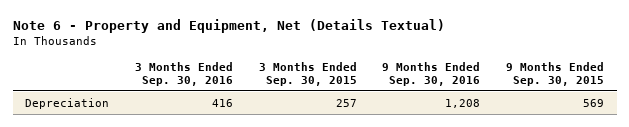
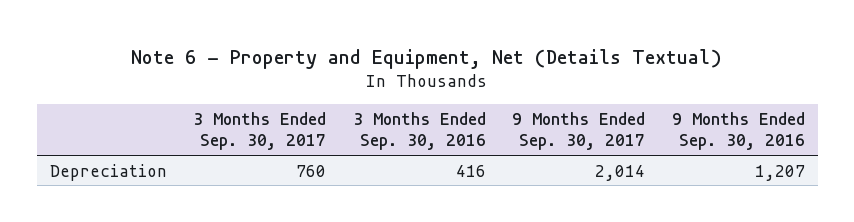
- | 3 Months Ended Sep. 30, 2016 | 3 Months Ended Sep. 30, 2015 | 9 Months Ended Sep. 30, 2016 | 9 Months Ended Sep. 30, 2015
+ | 3 Months Ended Sep. 30, 2017 | 3 Months Ended Sep. 30, 2016 | 9 Months Ended Sep. 30, 2017 | 9 Months Ended Sep. 30, 2016
- Depreciation | 416 | 257 | 1,208 | 569
+ Depreciation | 760 | 416 | 2,014 | 1,207

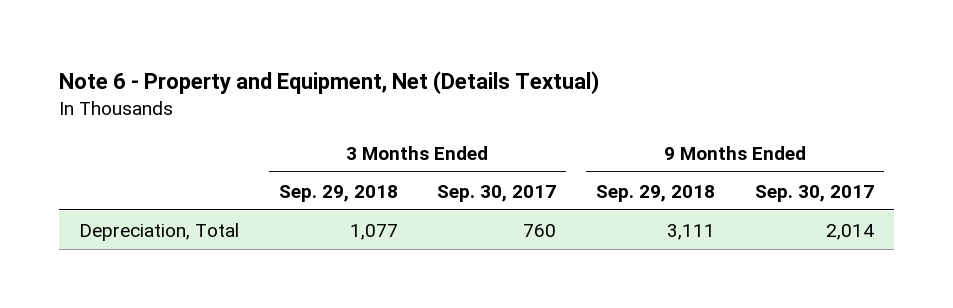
- | 3 Months Ended Sep. 30, 2017 | 3 Months Ended Sep. 30, 2016 | 9 Months Ended Sep. 30, 2017 | 9 Months Ended Sep. 30, 2016
+ | 3 Months Ended Sep. 29, 2018 | 3 Months Ended Sep. 30, 2017 | 9 Months Ended Sep. 29, 2018 | 9 Months Ended Sep. 30, 2017
- Depreciation | 760 | 416 | 2,014 | 1,207
+ Depreciation, Total | 1,077 | 760 | 3,111 | 2,014

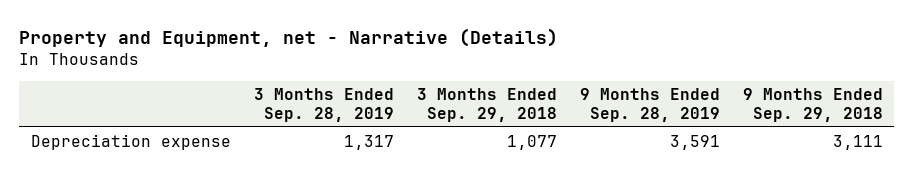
- Note 6 - Property and Equipment, Net (Details Textual)
+ Property and Equipment, net - Narrative (Details)
- | 3 Months Ended Sep. 29, 2018 | 3 Months Ended Sep. 30, 2017 | 9 Months Ended Sep. 29, 2018 | 9 Months Ended Sep. 30, 2017
+ | 3 Months Ended Sep. 28, 2019 | 3 Months Ended Sep. 29, 2018 | 9 Months Ended Sep. 28, 2019 | 9 Months Ended Sep. 29, 2018
- Depreciation, Total | 1,077 | 760 | 3,111 | 2,014
+ Depreciation expense | 1,317 | 1,077 | 3,591 | 3,111

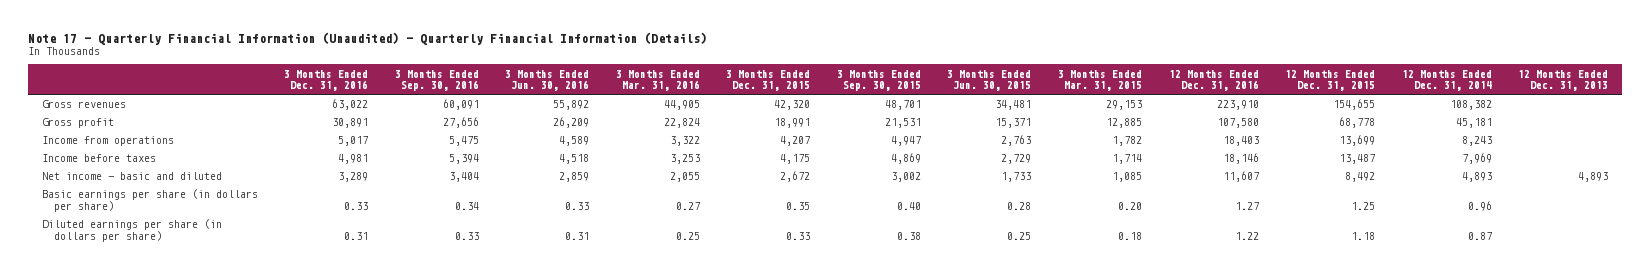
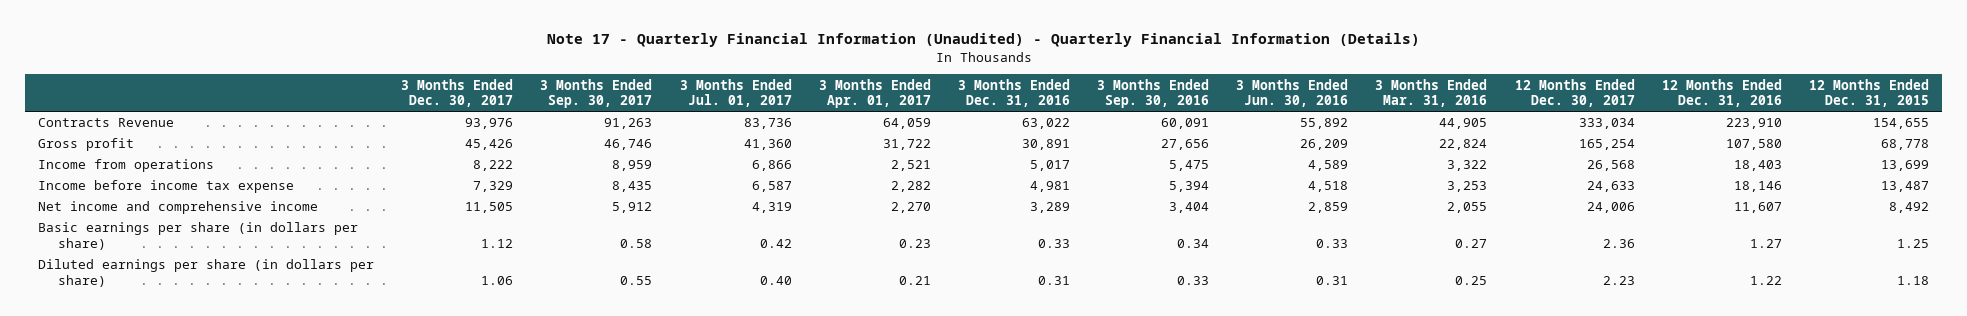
- | 3 Months Ended Dec. 31, 2016 | 3 Months Ended Sep. 30, 2016 | 3 Months Ended Jun. 30, 2016 | 3 Months Ended Mar. 31, 2016 | 3 Months Ended Dec. 31, 2015 | 3 Months Ended Sep. 30, 2015 | 3 Months Ended Jun. 30, 2015 | 3 Months Ended Mar. 31, 2015 | 12 Months Ended Dec. 31, 2016 | 12 Months Ended Dec. 31, 2015 | 12 Months Ended Dec. 31, 2014 | 12 Months Ended Dec. 31, 2013
+ | 3 Months Ended Dec. 30, 2017 | 3 Months Ended Sep. 30, 2017 | 3 Months Ended Jul. 01, 2017 | 3 Months Ended Apr. 01, 2017 | 3 Months Ended Dec. 31, 2016 | 3 Months Ended Sep. 30, 2016 | 3 Months Ended Jun. 30, 2016 | 3 Months Ended Mar. 31, 2016 | 12 Months Ended Dec. 30, 2017 | 12 Months Ended Dec. 31, 2016 | 12 Months Ended Dec. 31, 2015
- Gross revenues | 63,022 | 60,091 | 55,892 | 44,905 | 42,320 | 48,701 | 34,481 | 29,153 | 223,910 | 154,655 | 108,382 |
+ Contracts Revenue | 93,976 | 91,263 | 83,736 | 64,059 | 63,022 | 60,091 | 55,892 | 44,905 | 333,034 | 223,910 | 154,655
- Income before taxes | 4,981 | 5,394 | 4,518 | 3,253 | 4,175 | 4,869 | 2,729 | 1,714 | 18,146 | 13,487 | 7,969 |
- Net income - basic and diluted | 3,289 | 3,404 | 2,859 | 2,055 | 2,672 | 3,002 | 1,733 | 1,085 | 11,607 | 8,492 | 4,893 | 4,893
+ Income before income tax expense | 7,329 | 8,435 | 6,587 | 2,282 | 4,981 | 5,394 | 4,518 | 3,253 | 24,633 | 18,146 | 13,487
+ Net income and comprehensive income | 11,505 | 5,912 | 4,319 | 2,270 | 3,289 | 3,404 | 2,859 | 2,055 | 24,006 | 11,607 | 8,492

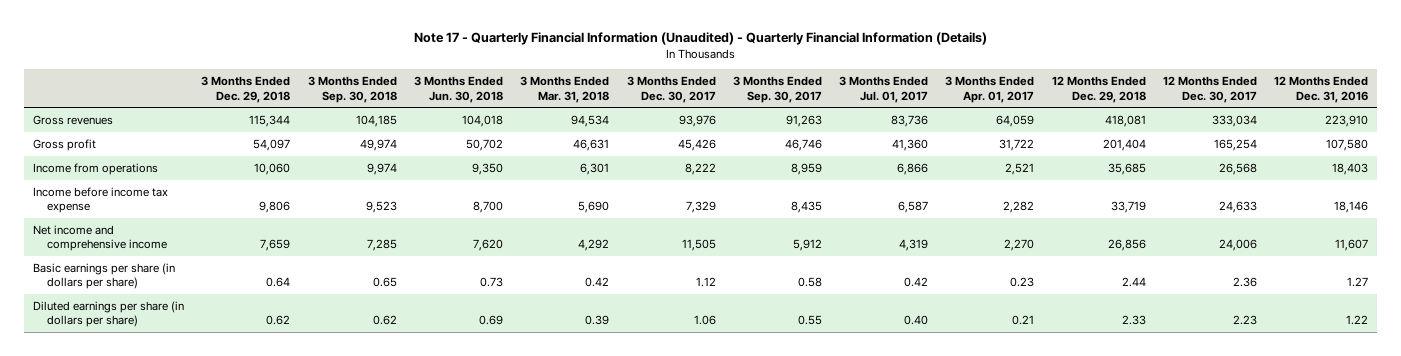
- | 3 Months Ended Dec. 30, 2017 | 3 Months Ended Sep. 30, 2017 | 3 Months Ended Jul. 01, 2017 | 3 Months Ended Apr. 01, 2017 | 3 Months Ended Dec. 31, 2016 | 3 Months Ended Sep. 30, 2016 | 3 Months Ended Jun. 30, 2016 | 3 Months Ended Mar. 31, 2016 | 12 Months Ended Dec. 30, 2017 | 12 Months Ended Dec. 31, 2016 | 12 Months Ended Dec. 31, 2015
+ | 3 Months Ended Dec. 29, 2018 | 3 Months Ended Sep. 30, 2018 | 3 Months Ended Jun. 30, 2018 | 3 Months Ended Mar. 31, 2018 | 3 Months Ended Dec. 30, 2017 | 3 Months Ended Sep. 30, 2017 | 3 Months Ended Jul. 01, 2017 | 3 Months Ended Apr. 01, 2017 | 12 Months Ended Dec. 29, 2018 | 12 Months Ended Dec. 30, 2017 | 12 Months Ended Dec. 31, 2016
- Contracts Revenue | 93,976 | 91,263 | 83,736 | 64,059 | 63,022 | 60,091 | 55,892 | 44,905 | 333,034 | 223,910 | 154,655
+ Gross revenues | 115,344 | 104,185 | 104,018 | 94,534 | 93,976 | 91,263 | 83,736 | 64,059 | 418,081 | 333,034 | 223,910

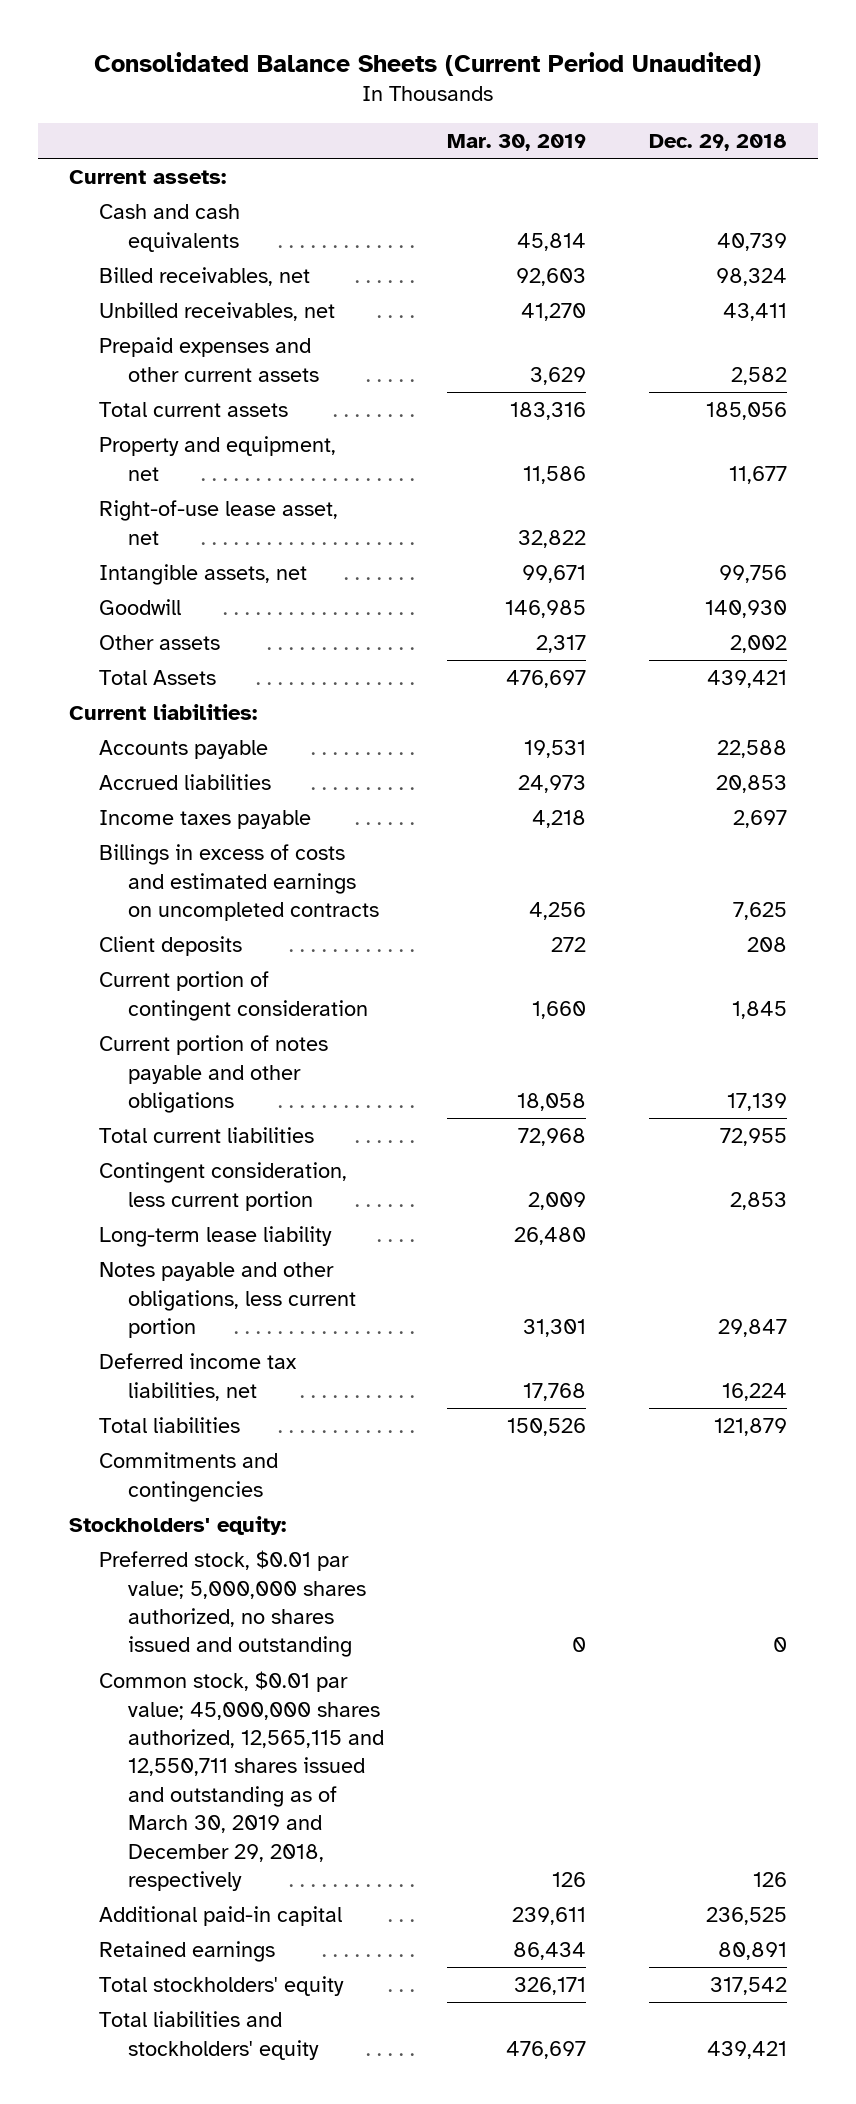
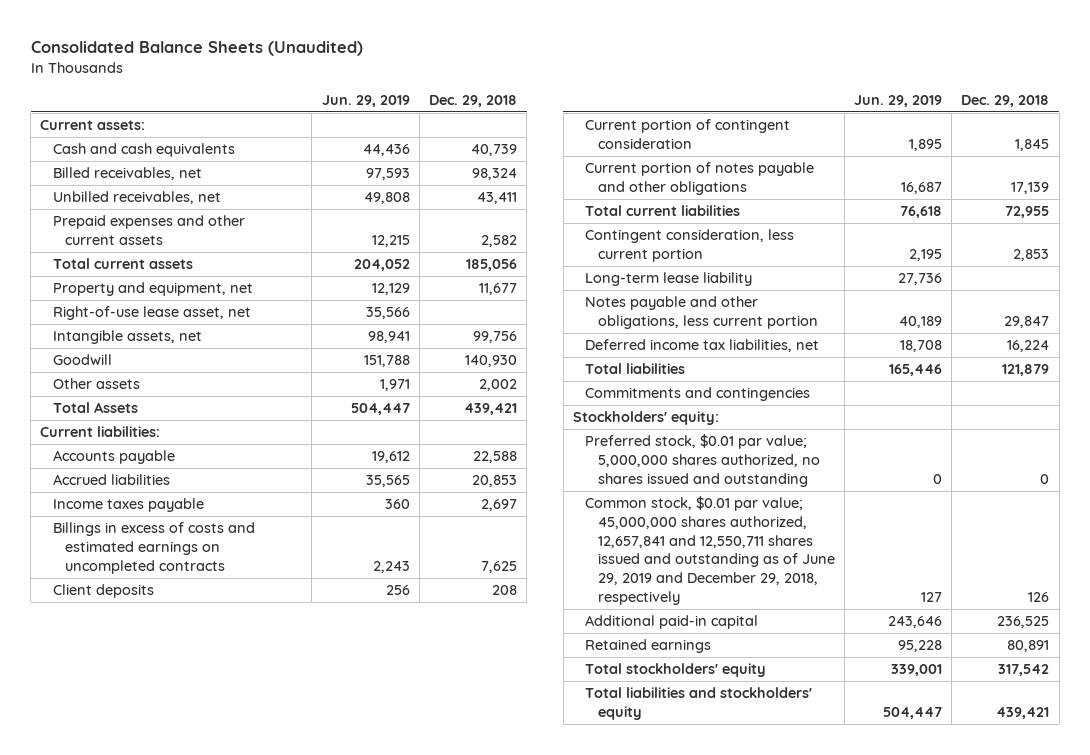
- Consolidated Balance Sheets (Current Period Unaudited)
+ Consolidated Balance Sheets (Unaudited)
- | Mar. 30, 2019 | Dec. 29, 2018
+ | Jun. 29, 2019 | Dec. 29, 2018
- Common stock, $0.01 par value; 45,000,000 shares authorized, 12,565,115 and 12,550,711 shares issued and outstanding as of March 30, 2019 and December 29, 2018, respectively | 126 | 126
+ Common stock, $0.01 par value; 45,000,000 shares authorized, 12,657,841 and 12,550,711 shares issued and outstanding as of June 29, 2019 and December 29, 2018, respectively | 127 | 126

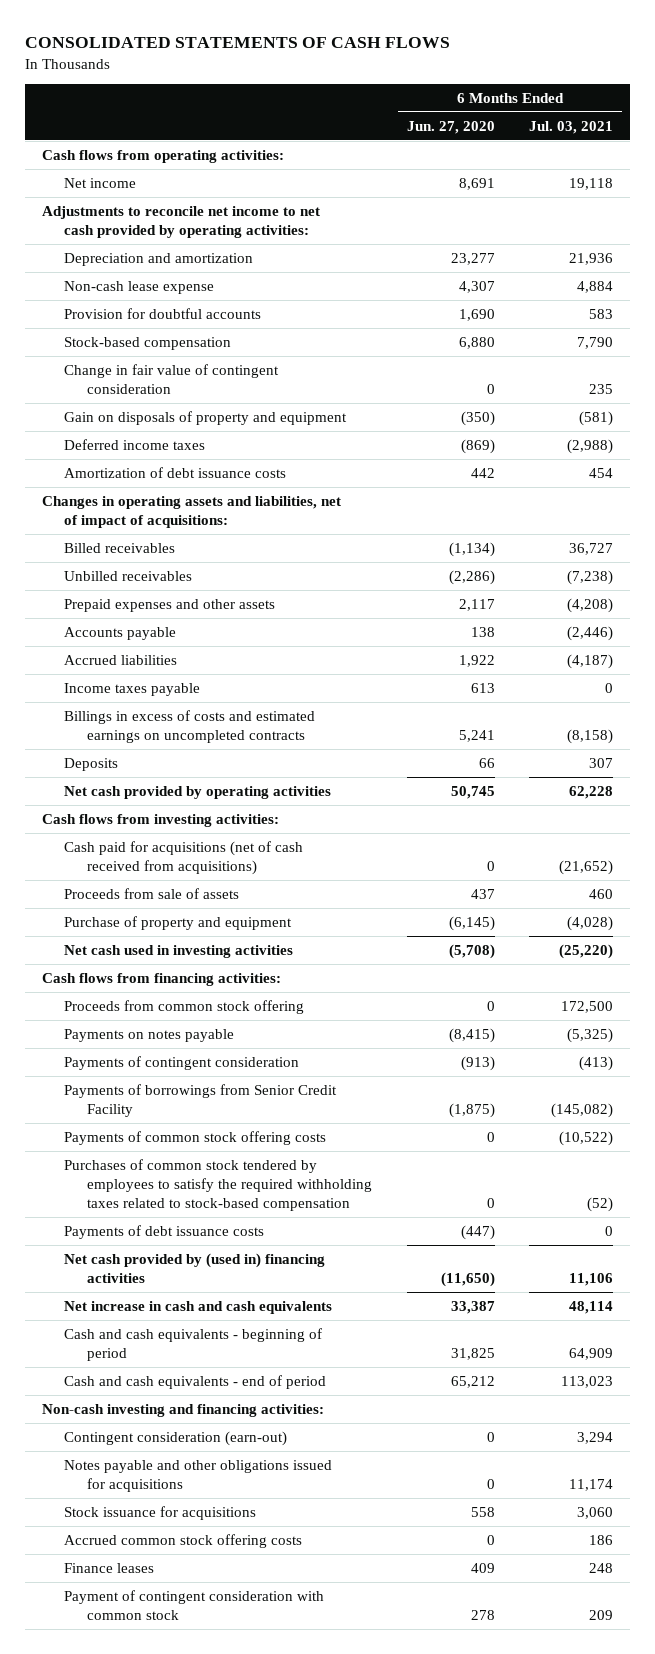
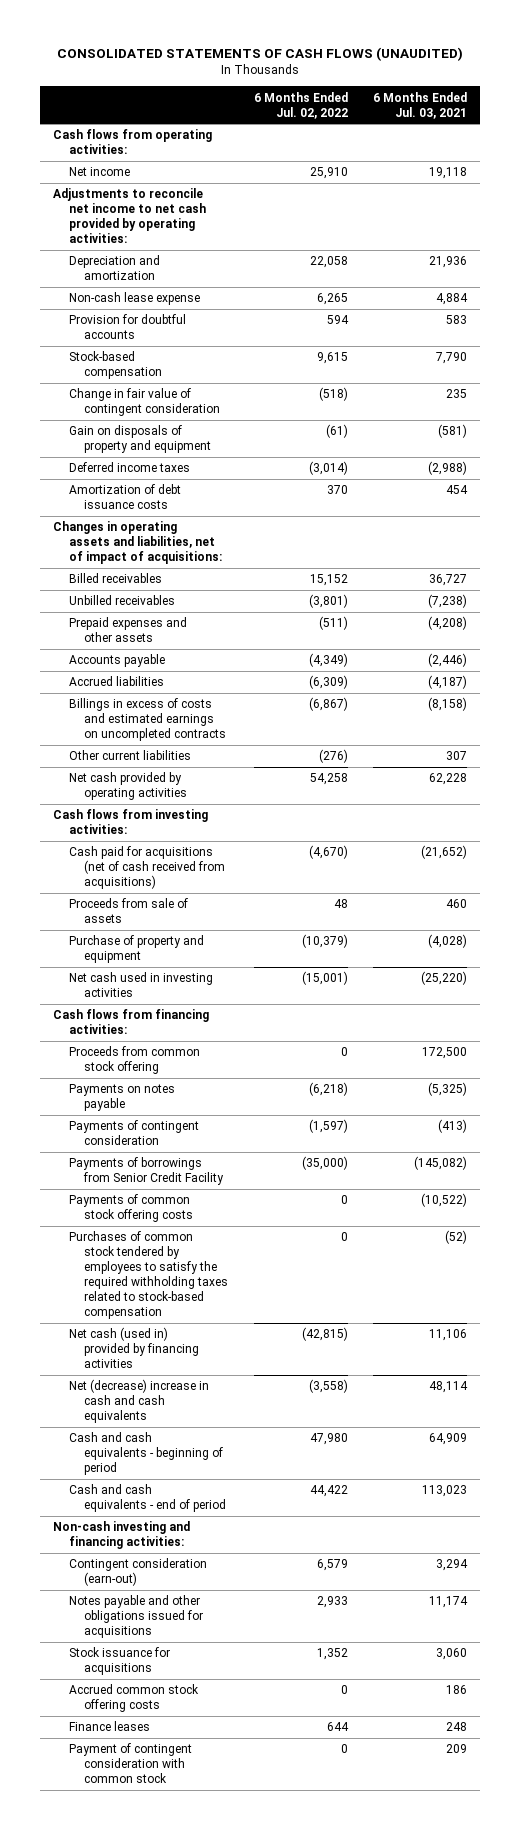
- CONSOLIDATED STATEMENTS OF CASH FLOWS
+ CONSOLIDATED STATEMENTS OF CASH FLOWS (UNAUDITED)
- | 6 Months Ended Jun. 27, 2020 | 6 Months Ended Jul. 03, 2021
+ | 6 Months Ended Jul. 02, 2022 | 6 Months Ended Jul. 03, 2021
- Income taxes payable | 613 | 0
- Deposits | 66 | 307
+ Other current liabilities | (276) | 307
- Payments of debt issuance costs | (447) | 0
- Net cash provided by (used in) financing activities | (11,650) | 11,106
- Net increase in cash and cash equivalents | 33,387 | 48,114
+ Net cash (used in) provided by financing activities | (42,815) | 11,106
+ Net (decrease) increase in cash and cash equivalents | (3,558) | 48,114

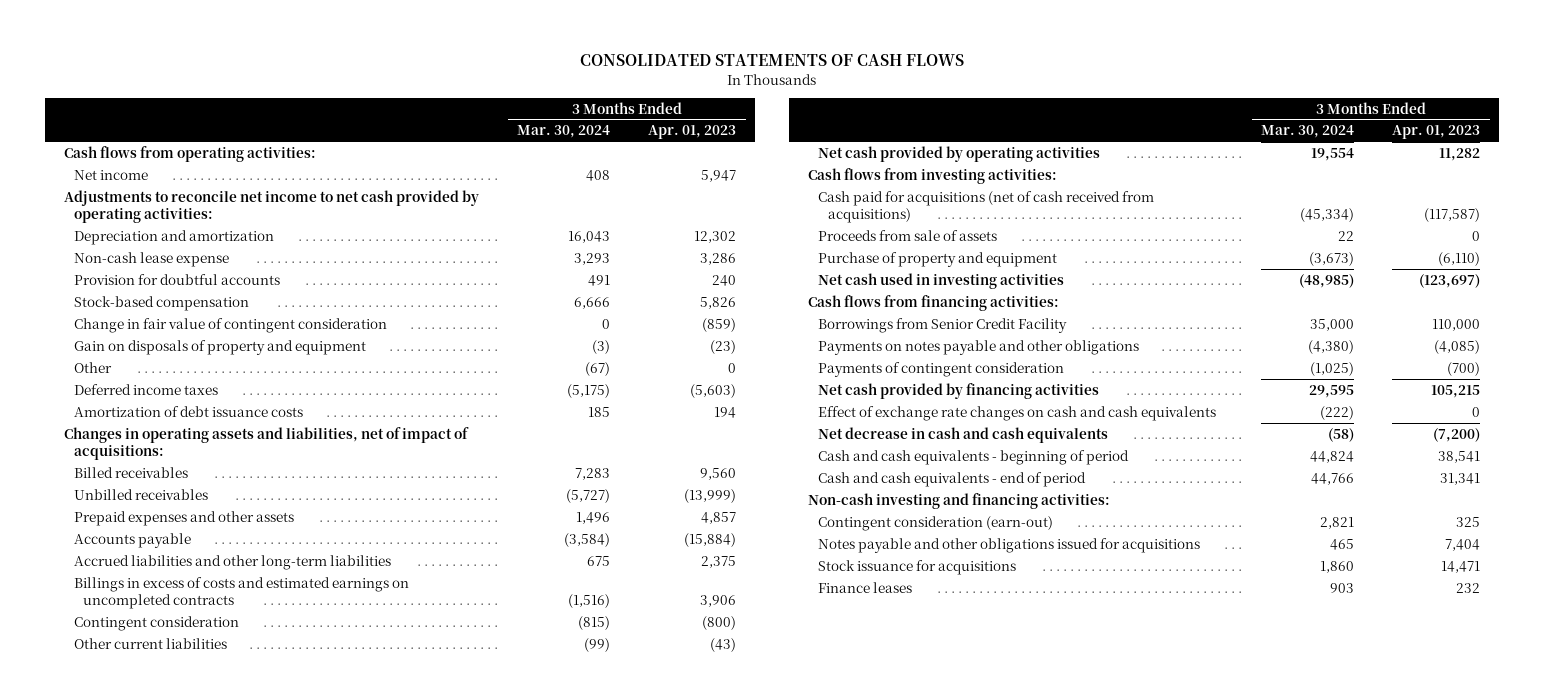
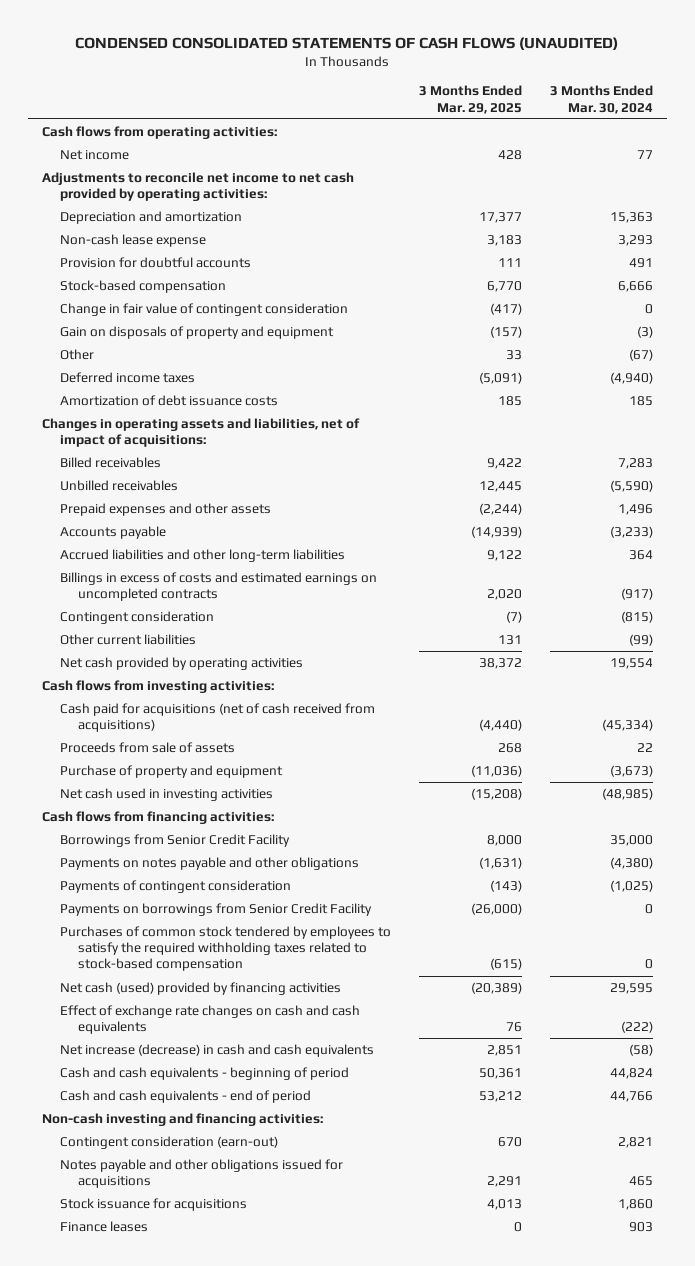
- CONSOLIDATED STATEMENTS OF CASH FLOWS
+ CONDENSED CONSOLIDATED STATEMENTS OF CASH FLOWS (UNAUDITED)
- | 3 Months Ended Mar. 30, 2024 | 3 Months Ended Apr. 01, 2023
+ | 3 Months Ended Mar. 29, 2025 | 3 Months Ended Mar. 30, 2024
- Net income | 408 | 5,947
+ Net income | 428 | 77
- Depreciation and amortization | 16,043 | 12,302
+ Depreciation and amortization | 17,377 | 15,363
- Deferred income taxes | (5,175) | (5,603)
+ Deferred income taxes | (5,091) | (4,940)
- Unbilled receivables | (5,727) | (13,999)
+ Unbilled receivables | 12,445 | (5,590)
- Accounts payable | (3,584) | (15,884)
- Accrued liabilities and other long-term liabilities | 675 | 2,375
- Billings in excess of costs and estimated earnings on uncompleted contracts | (1,516) | 3,906
+ Accounts payable | (14,939) | (3,233)
+ Accrued liabilities and other long-term liabilities | 9,122 | 364
+ Billings in excess of costs and estimated earnings on uncompleted contracts | 2,020 | (917)
- Net cash provided by financing activities | 29,595 | 105,215
+ Payments on borrowings from Senior Credit Facility | (26,000) | 0
+ Purchases of common stock tendered by employees to satisfy the required withholding taxes related to stock-based compensation | (615) | 0
+ Net cash (used) provided by financing activities | (20,389) | 29,595
- Net decrease in cash and cash equivalents | (58) | (7,200)
+ Net increase (decrease) in cash and cash equivalents | 2,851 | (58)

